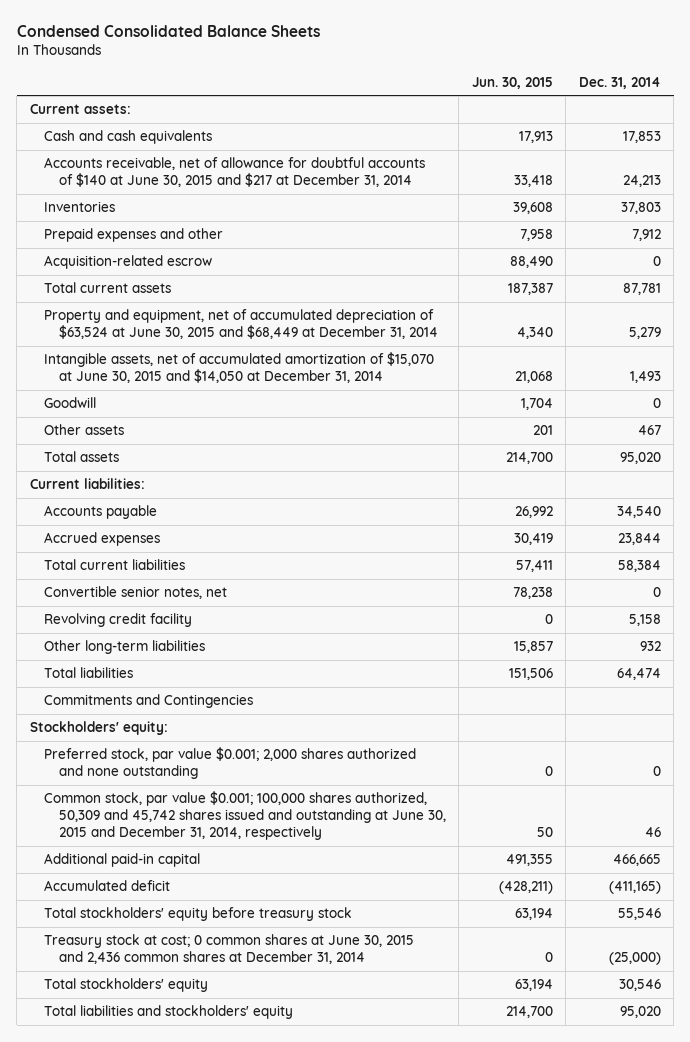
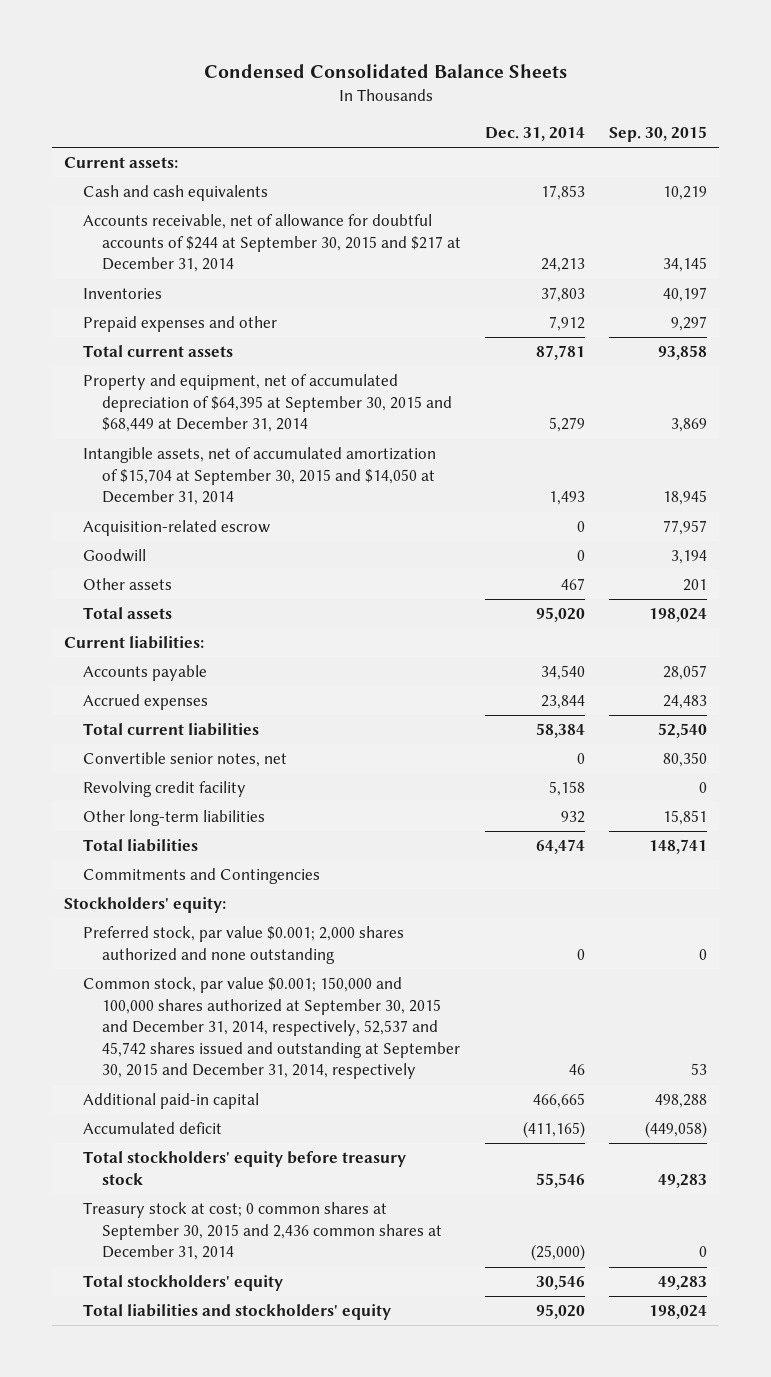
- | Jun. 30, 2015 | Dec. 31, 2014
+ | Dec. 31, 2014 | Sep. 30, 2015
- Accounts receivable, net of allowance for doubtful accounts of $140 at June 30, 2015 and $217 at December 31, 2014 | 33,418 | 24,213
+ Accounts receivable, net of allowance for doubtful accounts of $244 at September 30, 2015 and $217 at December 31, 2014 | 24,213 | 34,145
- Property and equipment, net of accumulated depreciation of $63,524 at June 30, 2015 and $68,449 at December 31, 2014 | 4,340 | 5,279
- Intangible assets, net of accumulated amortization of $15,070 at June 30, 2015 and $14,050 at December 31, 2014 | 21,068 | 1,493
+ Property and equipment, net of accumulated depreciation of $64,395 at September 30, 2015 and $68,449 at December 31, 2014 | 5,279 | 3,869
+ Intangible assets, net of accumulated amortization of $15,704 at September 30, 2015 and $14,050 at December 31, 2014 | 1,493 | 18,945
moved down: Acquisition-related escrow | 0 | 77,957
- Common stock, par value $0.001; 100,000 shares authorized, 50,309 and 45,742 shares issued and outstanding at June 30, 2015 and December 31, 2014, respectively | 50 | 46
+ Common stock, par value $0.001; 150,000 and 100,000 shares authorized at September 30, 2015 and December 31, 2014, respectively, 52,537 and 45,742 shares issued and outstanding at September 30, 2015 and December 31, 2014, respectively | 46 | 53
- Treasury stock at cost; 0 common shares at June 30, 2015 and 2,436 common shares at December 31, 2014 | 0 | (25,000)
+ Treasury stock at cost; 0 common shares at September 30, 2015 and 2,436 common shares at December 31, 2014 | (25,000) | 0

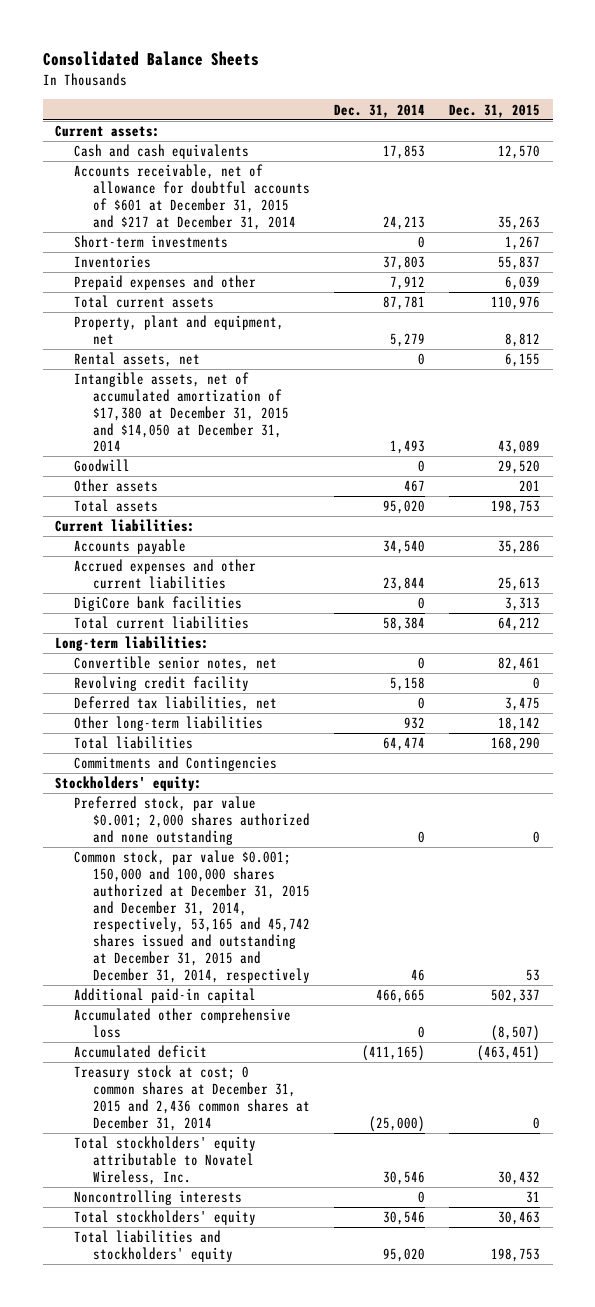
- Condensed Consolidated Balance Sheets
+ Consolidated Balance Sheets
- | Dec. 31, 2014 | Sep. 30, 2015
+ | Dec. 31, 2014 | Dec. 31, 2015
- Accounts receivable, net of allowance for doubtful accounts of $244 at September 30, 2015 and $217 at December 31, 2014 | 24,213 | 34,145
+ Accounts receivable, net of allowance for doubtful accounts of $601 at December 31, 2015 and $217 at December 31, 2014 | 24,213 | 35,263
+ Short-term investments | 0 | 1,267
- Property and equipment, net of accumulated depreciation of $64,395 at September 30, 2015 and $68,449 at December 31, 2014 | 5,279 | 3,869
- Intangible assets, net of accumulated amortization of $15,704 at September 30, 2015 and $14,050 at December 31, 2014 | 1,493 | 18,945
- Acquisition-related escrow | 0 | 77,957
+ Property, plant and equipment, net | 5,279 | 8,812
+ Rental assets, net | 0 | 6,155
+ Intangible assets, net of accumulated amortization of $17,380 at December 31, 2015 and $14,050 at December 31, 2014 | 1,493 | 43,089
- Accrued expenses | 23,844 | 24,483
+ Accrued expenses and other current liabilities | 23,844 | 25,613
+ DigiCore bank facilities | 0 | 3,313
+ Long-term liabilities:
+ Deferred tax liabilities, net | 0 | 3,475
- Common stock, par value $0.001; 150,000 and 100,000 shares authorized at September 30, 2015 and December 31, 2014, respectively, 52,537 and 45,742 shares issued and outstanding at September 30, 2015 and December 31, 2014, respectively | 46 | 53
+ Common stock, par value $0.001; 150,000 and 100,000 shares authorized at December 31, 2015 and December 31, 2014, respectively, 53,165 and 45,742 shares issued and outstanding at December 31, 2015 and December 31, 2014, respectively | 46 | 53
+ Accumulated other comprehensive loss | 0 | (8,507)
- Total stockholders' equity before treasury stock | 55,546 | 49,283
- Treasury stock at cost; 0 common shares at September 30, 2015 and 2,436 common shares at December 31, 2014 | (25,000) | 0
+ Treasury stock at cost; 0 common shares at December 31, 2015 and 2,436 common shares at December 31, 2014 | (25,000) | 0
+ Total stockholders' equity attributable to Novatel Wireless, Inc. | 30,546 | 30,432
+ Noncontrolling interests | 0 | 31

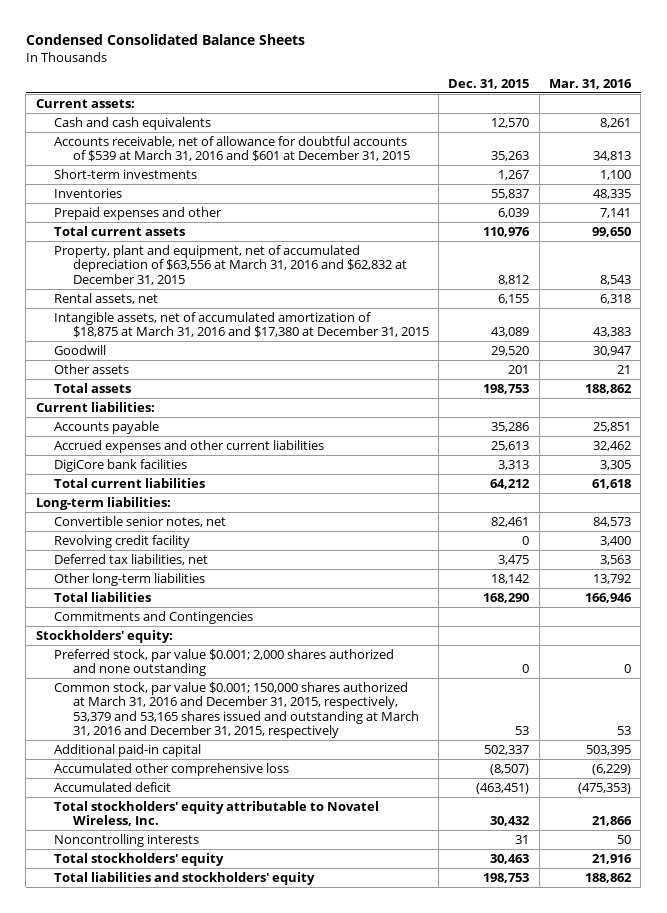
- Consolidated Balance Sheets
+ Condensed Consolidated Balance Sheets
- | Dec. 31, 2014 | Dec. 31, 2015
+ | Dec. 31, 2015 | Mar. 31, 2016
- Accounts receivable, net of allowance for doubtful accounts of $601 at December 31, 2015 and $217 at December 31, 2014 | 24,213 | 35,263
+ Accounts receivable, net of allowance for doubtful accounts of $539 at March 31, 2016 and $601 at December 31, 2015 | 35,263 | 34,813
- Property, plant and equipment, net | 5,279 | 8,812
+ Property, plant and equipment, net of accumulated depreciation of $63,556 at March 31, 2016 and $62,832 at December 31, 2015 | 8,812 | 8,543
- Intangible assets, net of accumulated amortization of $17,380 at December 31, 2015 and $14,050 at December 31, 2014 | 1,493 | 43,089
+ Intangible assets, net of accumulated amortization of $18,875 at March 31, 2016 and $17,380 at December 31, 2015 | 43,089 | 43,383
- Common stock, par value $0.001; 150,000 and 100,000 shares authorized at December 31, 2015 and December 31, 2014, respectively, 53,165 and 45,742 shares issued and outstanding at December 31, 2015 and December 31, 2014, respectively | 46 | 53
+ Common stock, par value $0.001; 150,000 shares authorized at March 31, 2016 and December 31, 2015, respectively, 53,379 and 53,165 shares issued and outstanding at March 31, 2016 and December 31, 2015, respectively | 53 | 53
- Treasury stock at cost; 0 common shares at December 31, 2015 and 2,436 common shares at December 31, 2014 | (25,000) | 0

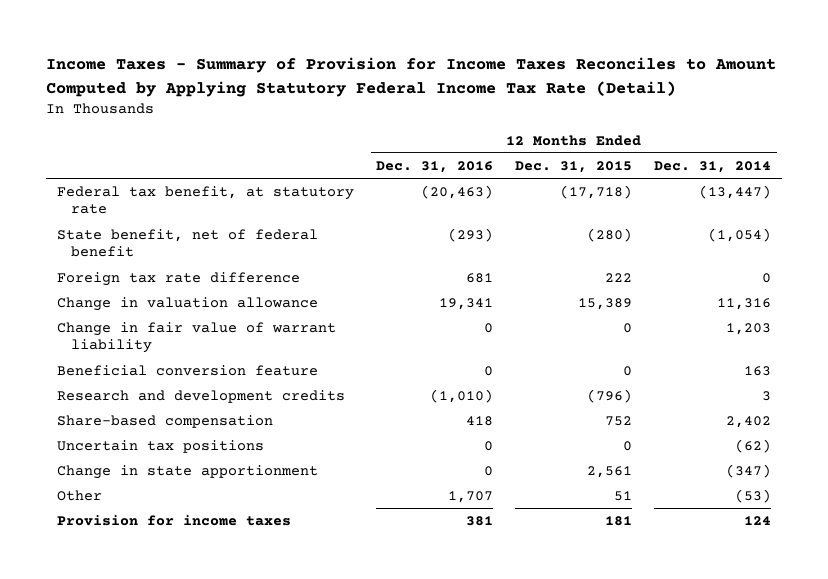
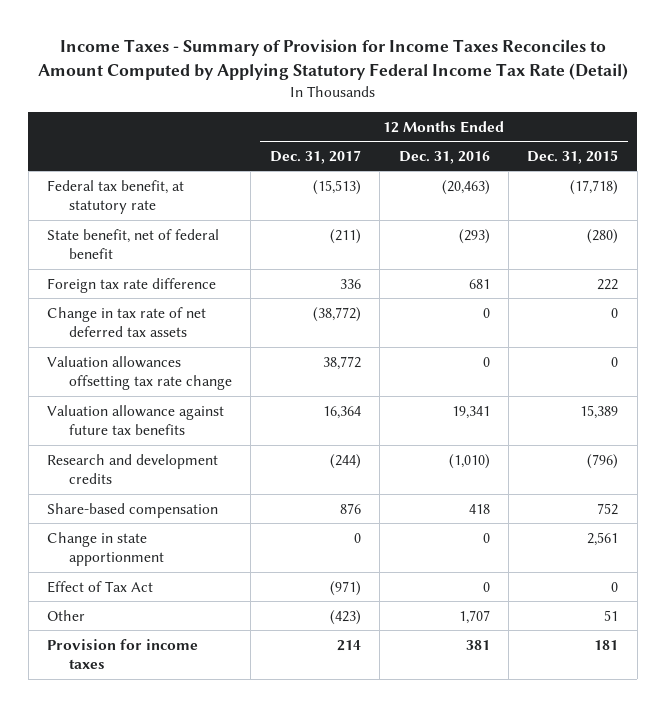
- | 12 Months Ended Dec. 31, 2016 | 12 Months Ended Dec. 31, 2015 | 12 Months Ended Dec. 31, 2014
+ | 12 Months Ended Dec. 31, 2017 | 12 Months Ended Dec. 31, 2016 | 12 Months Ended Dec. 31, 2015
- Change in valuation allowance | 19,341 | 15,389 | 11,316
- Change in fair value of warrant liability | 0 | 0 | 1,203
- Beneficial conversion feature | 0 | 0 | 163
+ Change in tax rate of net deferred tax assets | (38,772) | 0 | 0
+ Valuation allowances offsetting tax rate change | 38,772 | 0 | 0
+ Valuation allowance against future tax benefits | 16,364 | 19,341 | 15,389
- Uncertain tax positions | 0 | 0 | (62)
+ Effect of Tax Act | (971) | 0 | 0

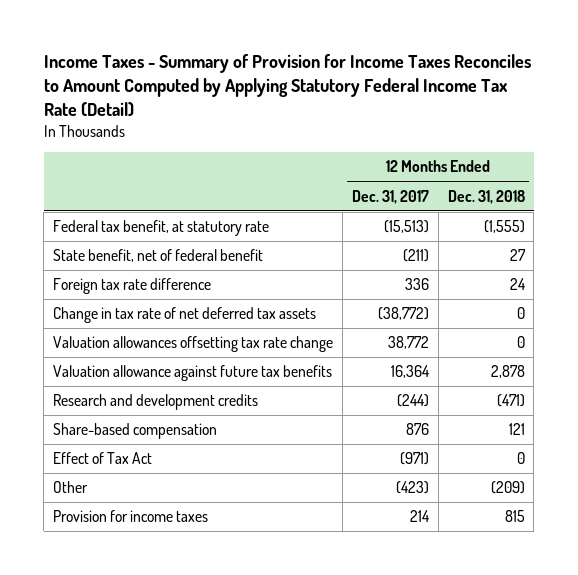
- | 12 Months Ended Dec. 31, 2017 | 12 Months Ended Dec. 31, 2016 | 12 Months Ended Dec. 31, 2015
+ | 12 Months Ended Dec. 31, 2017 | 12 Months Ended Dec. 31, 2018
- Change in state apportionment | 0 | 0 | 2,561

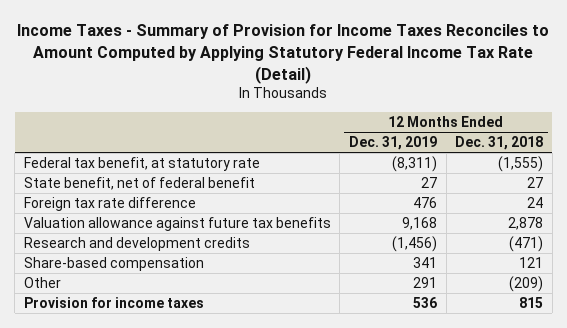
- | 12 Months Ended Dec. 31, 2017 | 12 Months Ended Dec. 31, 2018
+ | 12 Months Ended Dec. 31, 2019 | 12 Months Ended Dec. 31, 2018
- Change in tax rate of net deferred tax assets | (38,772) | 0
- Valuation allowances offsetting tax rate change | 38,772 | 0
- Effect of Tax Act | (971) | 0

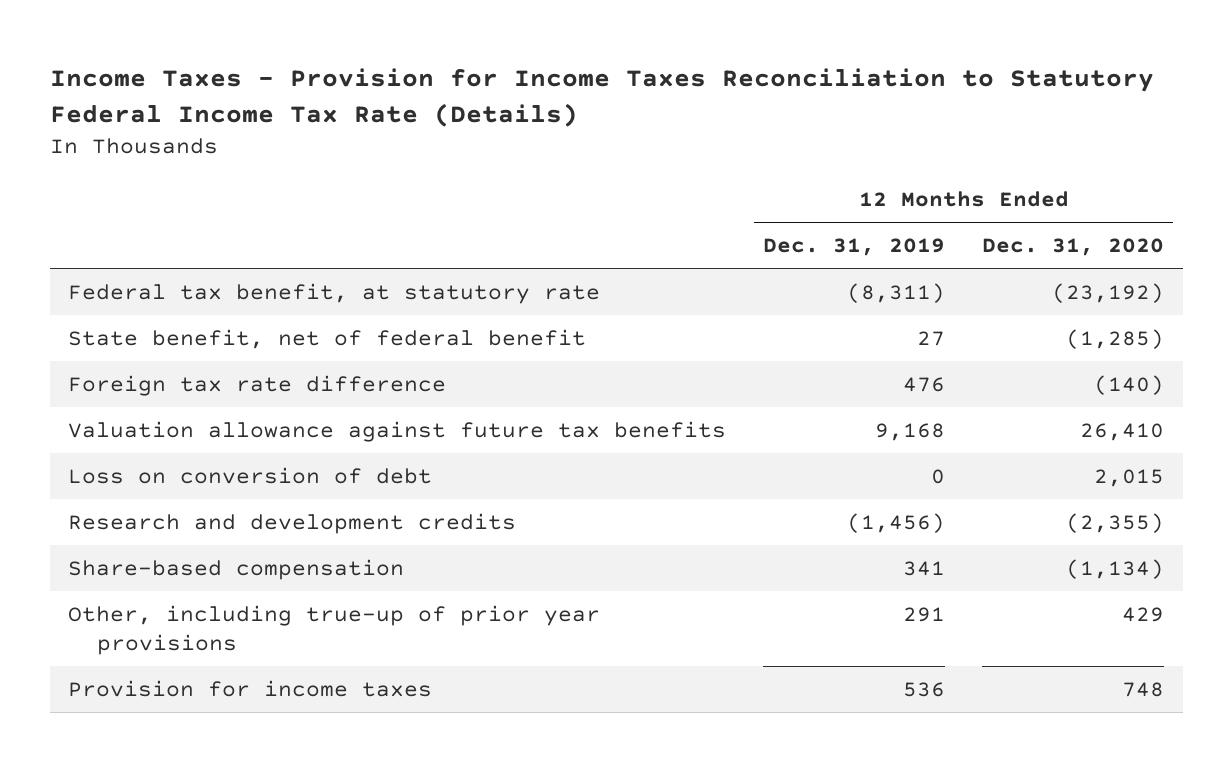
- Income Taxes - Summary of Provision for Income Taxes Reconciles to Amount Computed by Applying Statutory Federal Income Tax Rate (Detail)
+ Income Taxes - Provision for Income Taxes Reconciliation to Statutory Federal Income Tax Rate (Details)
- | 12 Months Ended Dec. 31, 2019 | 12 Months Ended Dec. 31, 2018
+ | 12 Months Ended Dec. 31, 2019 | 12 Months Ended Dec. 31, 2020
+ Loss on conversion of debt | 0 | 2,015
- Other | 291 | (209)
+ Other, including true-up of prior year provisions | 291 | 429

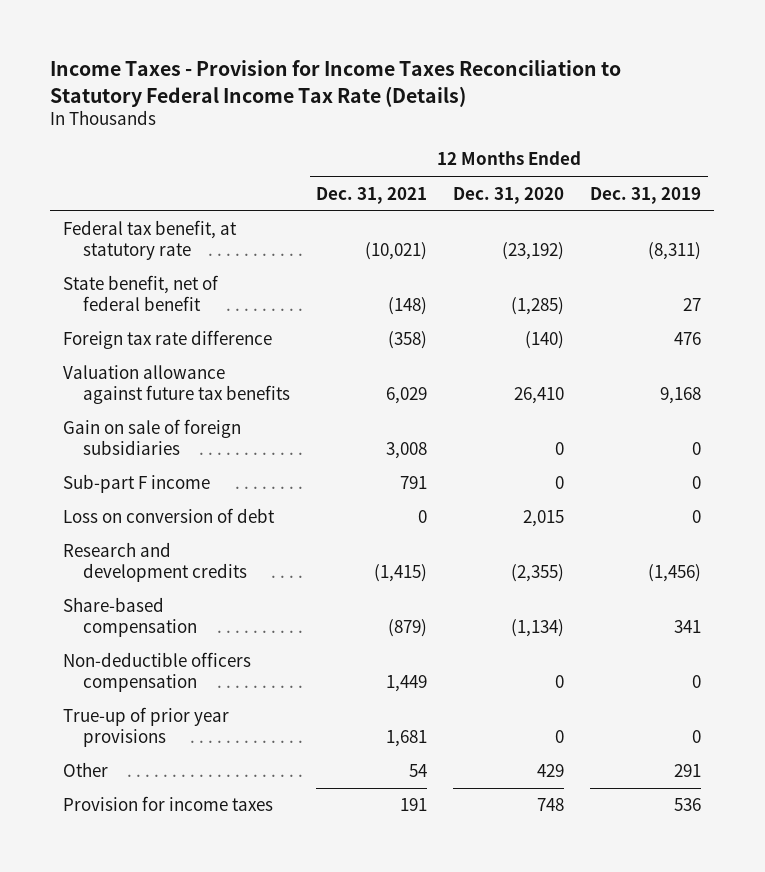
- | 12 Months Ended Dec. 31, 2019 | 12 Months Ended Dec. 31, 2020
+ | 12 Months Ended Dec. 31, 2021 | 12 Months Ended Dec. 31, 2020 | 12 Months Ended Dec. 31, 2019
+ Gain on sale of foreign subsidiaries | 3,008 | 0 | 0
+ Sub-part F income | 791 | 0 | 0
- Other, including true-up of prior year provisions | 291 | 429
+ Non-deductible officers compensation | 1,449 | 0 | 0
+ True-up of prior year provisions | 1,681 | 0 | 0
+ Other | 54 | 429 | 291

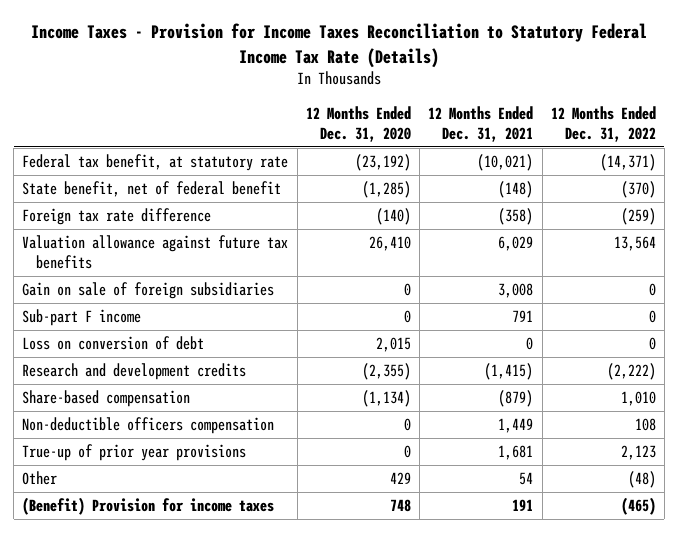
- | 12 Months Ended Dec. 31, 2021 | 12 Months Ended Dec. 31, 2020 | 12 Months Ended Dec. 31, 2019
+ | 12 Months Ended Dec. 31, 2020 | 12 Months Ended Dec. 31, 2021 | 12 Months Ended Dec. 31, 2022
- Provision for income taxes | 191 | 748 | 536
+ (Benefit) Provision for income taxes | 748 | 191 | (465)

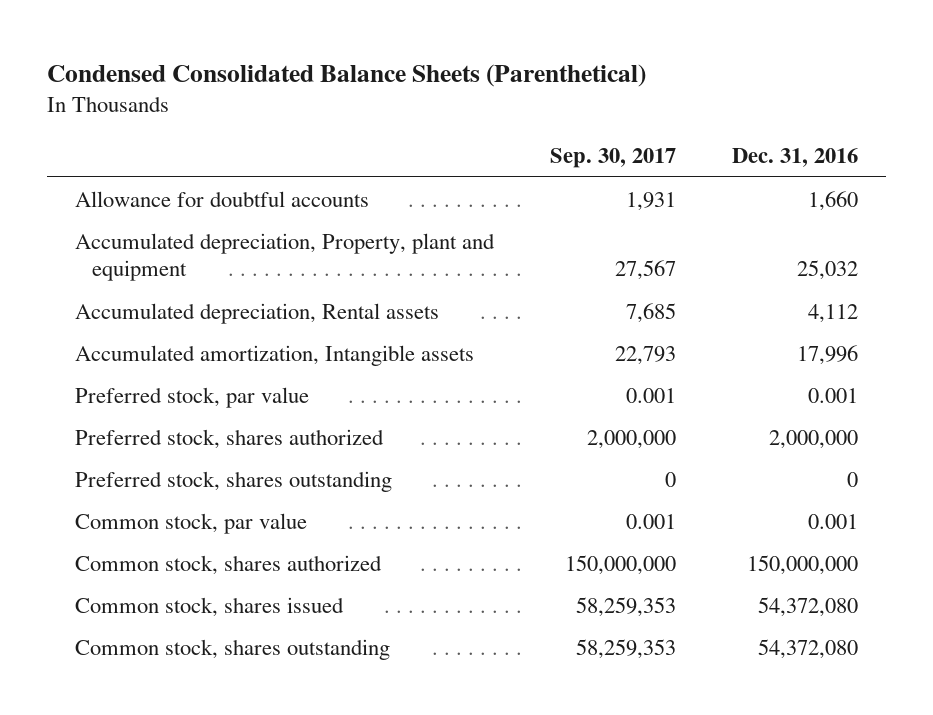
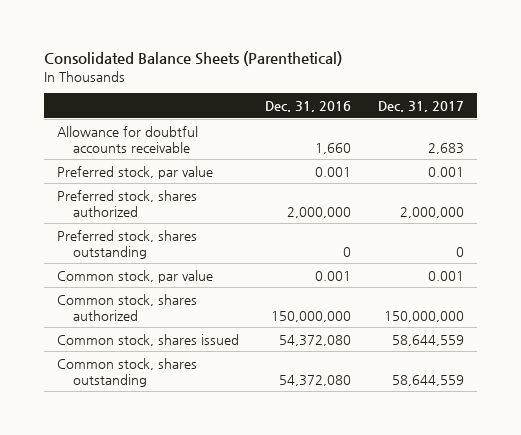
- Condensed Consolidated Balance Sheets (Parenthetical)
+ Consolidated Balance Sheets (Parenthetical)
- | Sep. 30, 2017 | Dec. 31, 2016
+ | Dec. 31, 2016 | Dec. 31, 2017
- Allowance for doubtful accounts | 1,931 | 1,660
- Accumulated depreciation, Property, plant and equipment | 27,567 | 25,032
- Accumulated depreciation, Rental assets | 7,685 | 4,112
- Accumulated amortization, Intangible assets | 22,793 | 17,996
+ Allowance for doubtful accounts receivable | 1,660 | 2,683

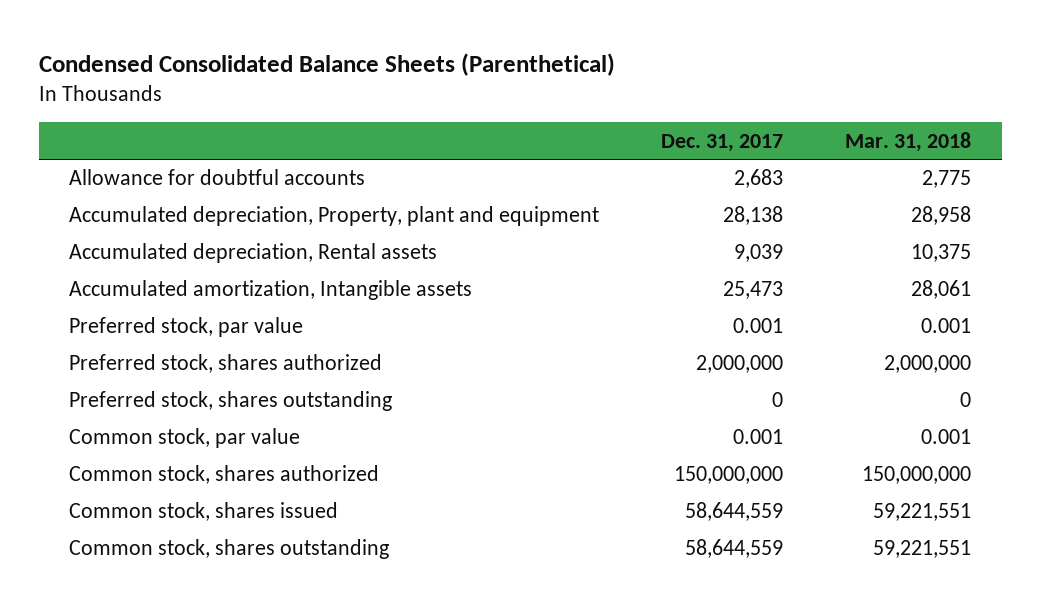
- Consolidated Balance Sheets (Parenthetical)
+ Condensed Consolidated Balance Sheets (Parenthetical)
- | Dec. 31, 2016 | Dec. 31, 2017
+ | Dec. 31, 2017 | Mar. 31, 2018
- Allowance for doubtful accounts receivable | 1,660 | 2,683
+ Allowance for doubtful accounts | 2,683 | 2,775
+ Accumulated depreciation, Property, plant and equipment | 28,138 | 28,958
+ Accumulated depreciation, Rental assets | 9,039 | 10,375
+ Accumulated amortization, Intangible assets | 25,473 | 28,061

